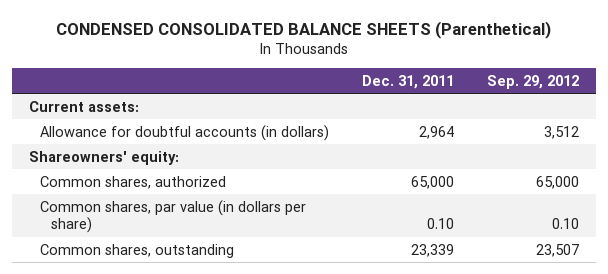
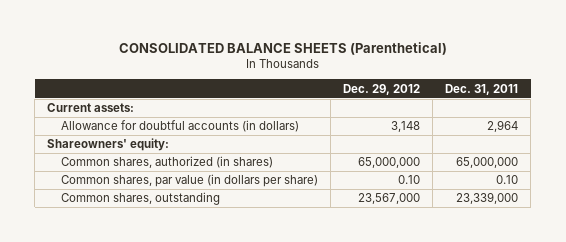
- CONDENSED CONSOLIDATED BALANCE SHEETS (Parenthetical)
+ CONSOLIDATED BALANCE SHEETS (Parenthetical)
- | Dec. 31, 2011 | Sep. 29, 2012
+ | Dec. 29, 2012 | Dec. 31, 2011
- Common shares, authorized | 65,000 | 65,000
+ Common shares, authorized (in shares) | 65,000,000 | 65,000,000
- Common shares, outstanding | 23,339 | 23,507
+ Common shares, outstanding | 23,567,000 | 23,339,000

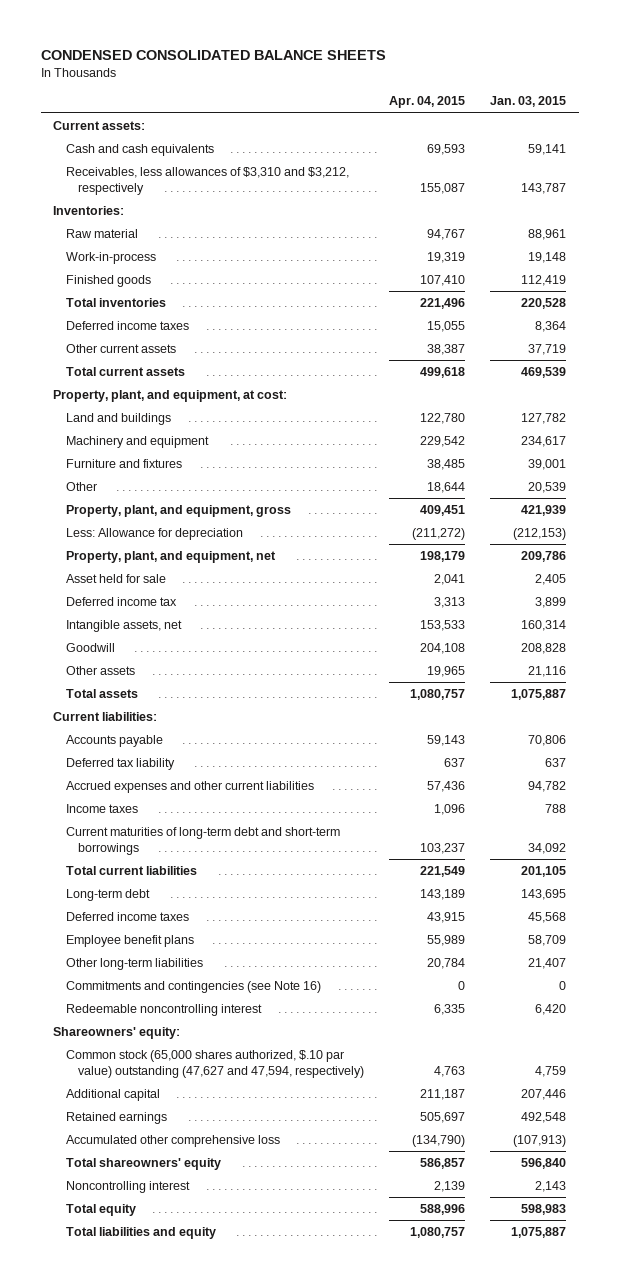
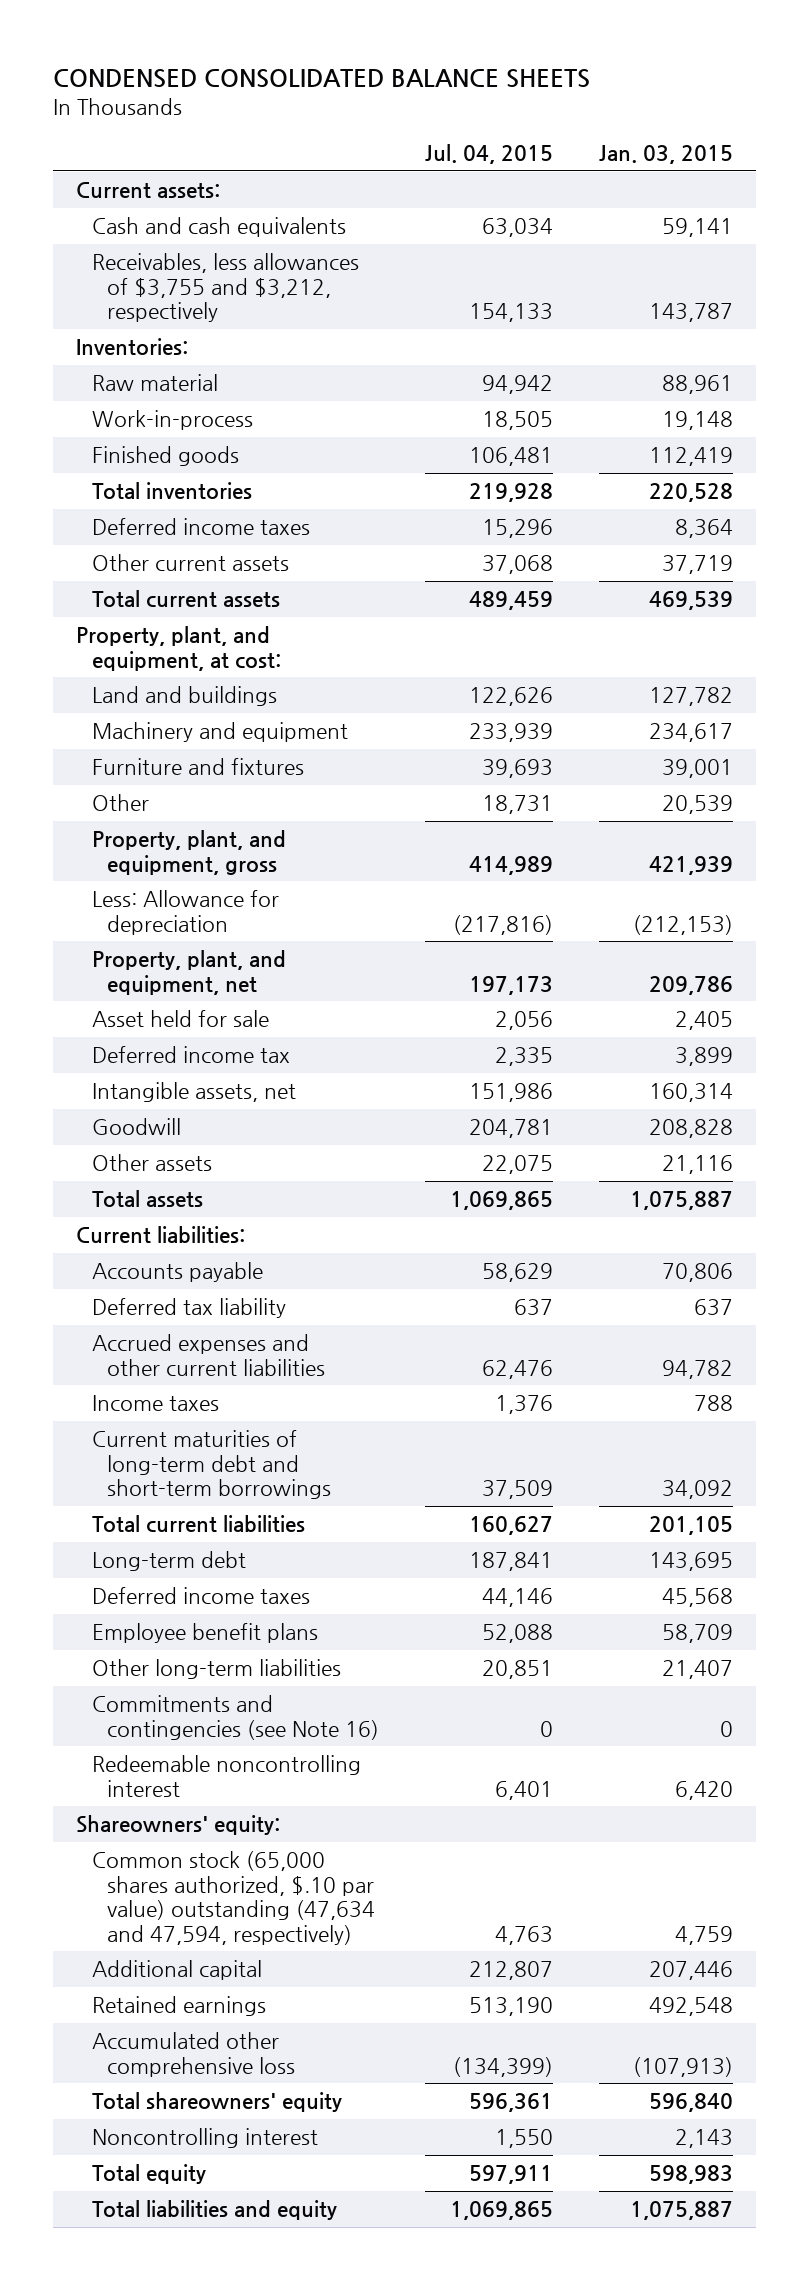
- | Apr. 04, 2015 | Jan. 03, 2015
+ | Jul. 04, 2015 | Jan. 03, 2015
- Receivables, less allowances of $3,310 and $3,212, respectively | 155,087 | 143,787
+ Receivables, less allowances of $3,755 and $3,212, respectively | 154,133 | 143,787
- Common stock (65,000 shares authorized, $.10 par value) outstanding (47,627 and 47,594, respectively) | 4,763 | 4,759
+ Common stock (65,000 shares authorized, $.10 par value) outstanding (47,634 and 47,594, respectively) | 4,763 | 4,759

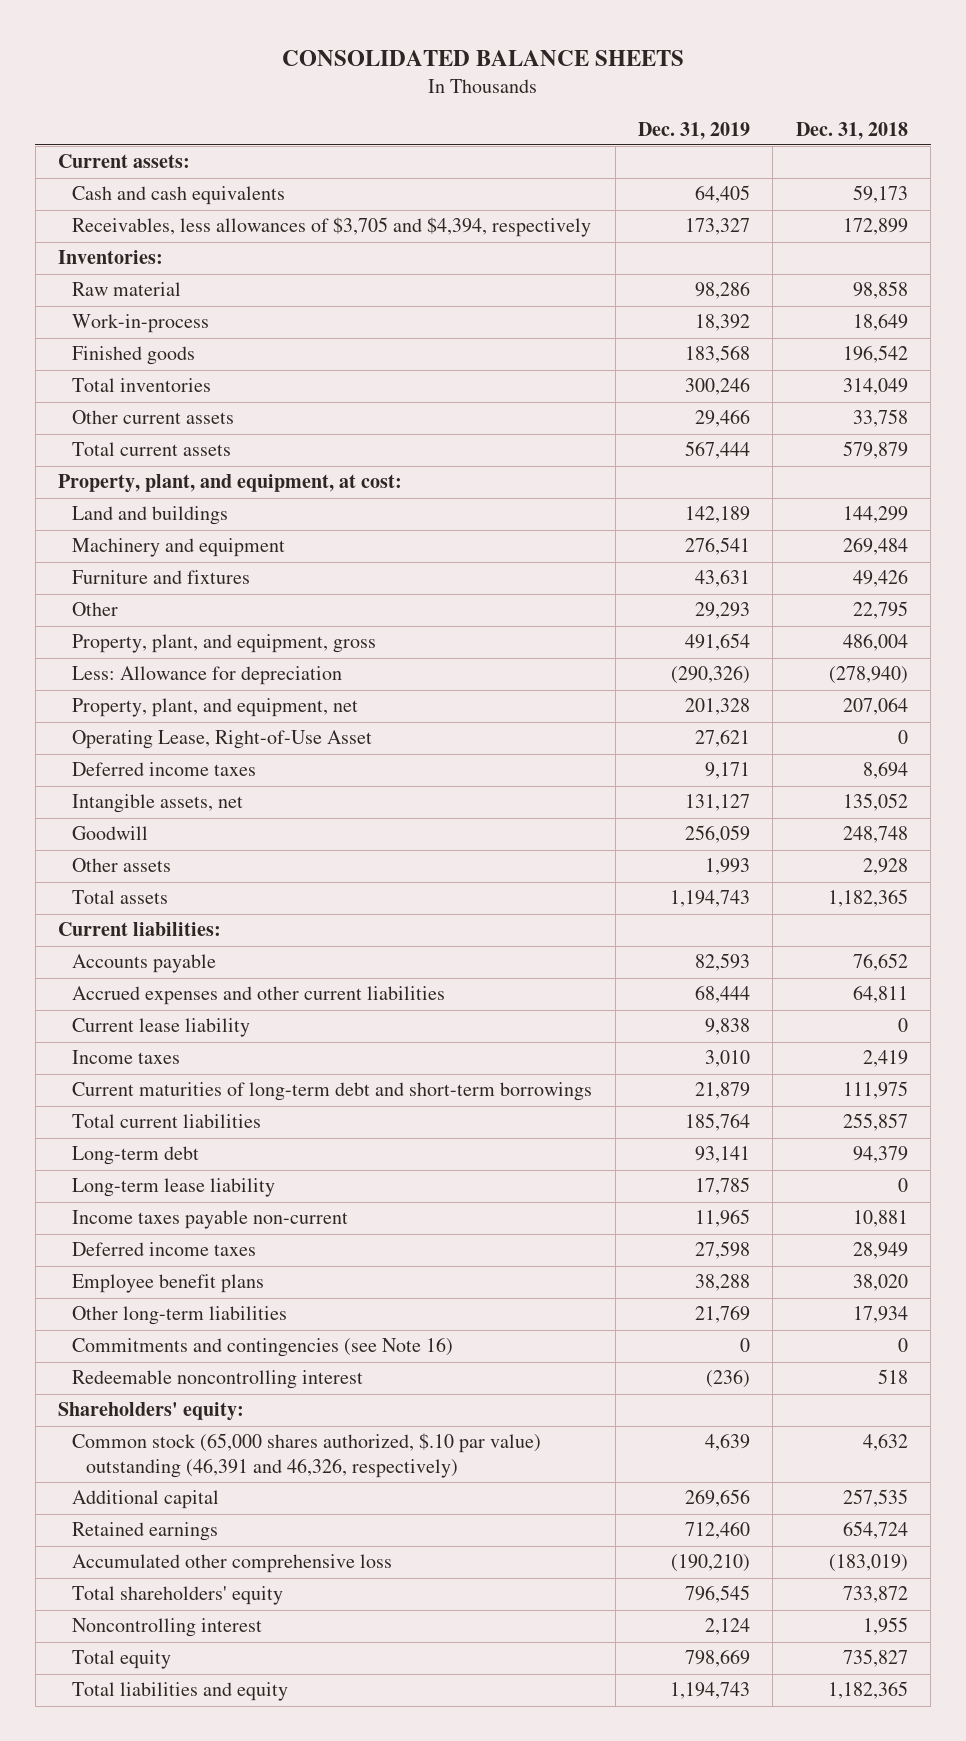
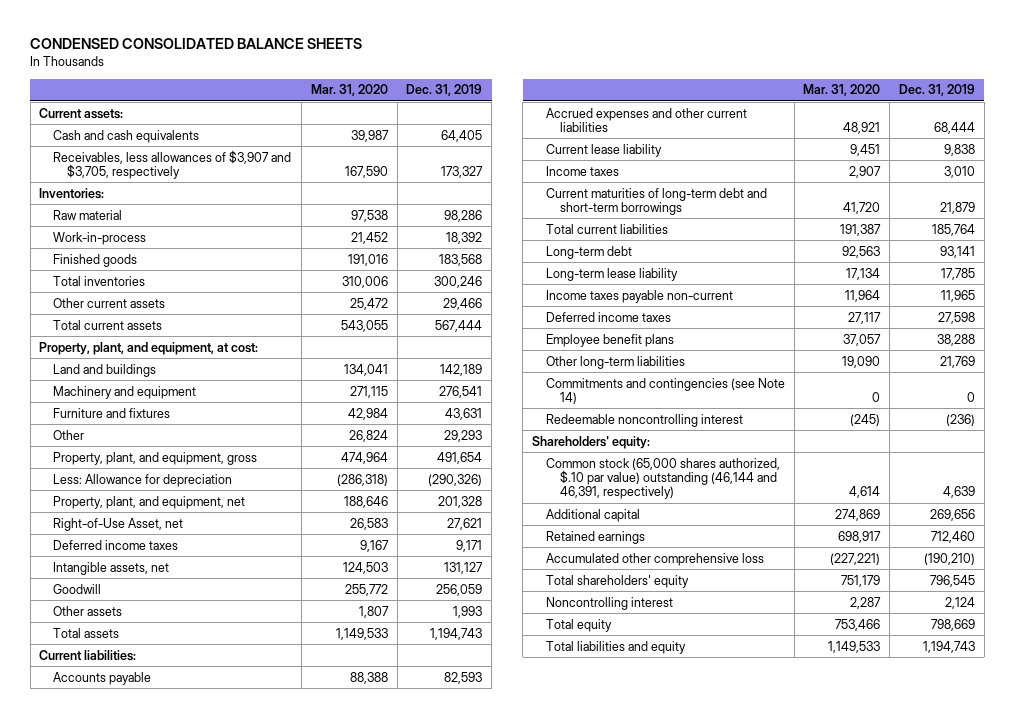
- CONSOLIDATED BALANCE SHEETS
+ CONDENSED CONSOLIDATED BALANCE SHEETS
- | Dec. 31, 2019 | Dec. 31, 2018
+ | Mar. 31, 2020 | Dec. 31, 2019
- Receivables, less allowances of $3,705 and $4,394, respectively | 173,327 | 172,899
+ Receivables, less allowances of $3,907 and $3,705, respectively | 167,590 | 173,327
- Operating Lease, Right-of-Use Asset | 27,621 | 0
+ Right-of-Use Asset, net | 26,583 | 27,621
- Commitments and contingencies (see Note 16) | 0 | 0
+ Commitments and contingencies (see Note 14) | 0 | 0
- Common stock (65,000 shares authorized, $.10 par value) outstanding (46,391 and 46,326, respectively) | 4,639 | 4,632
+ Common stock (65,000 shares authorized, $.10 par value) outstanding (46,144 and 46,391, respectively) | 4,614 | 4,639

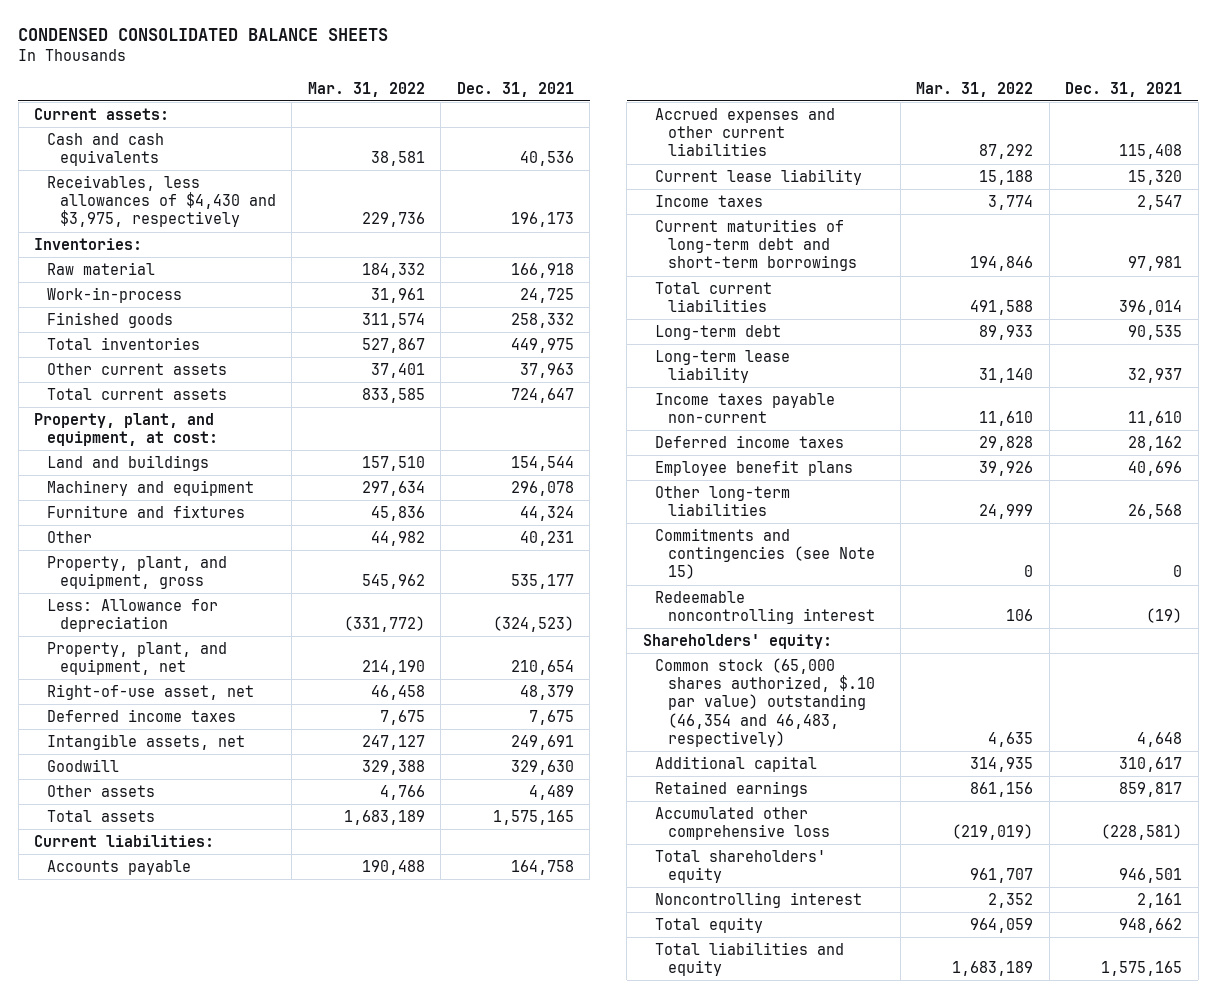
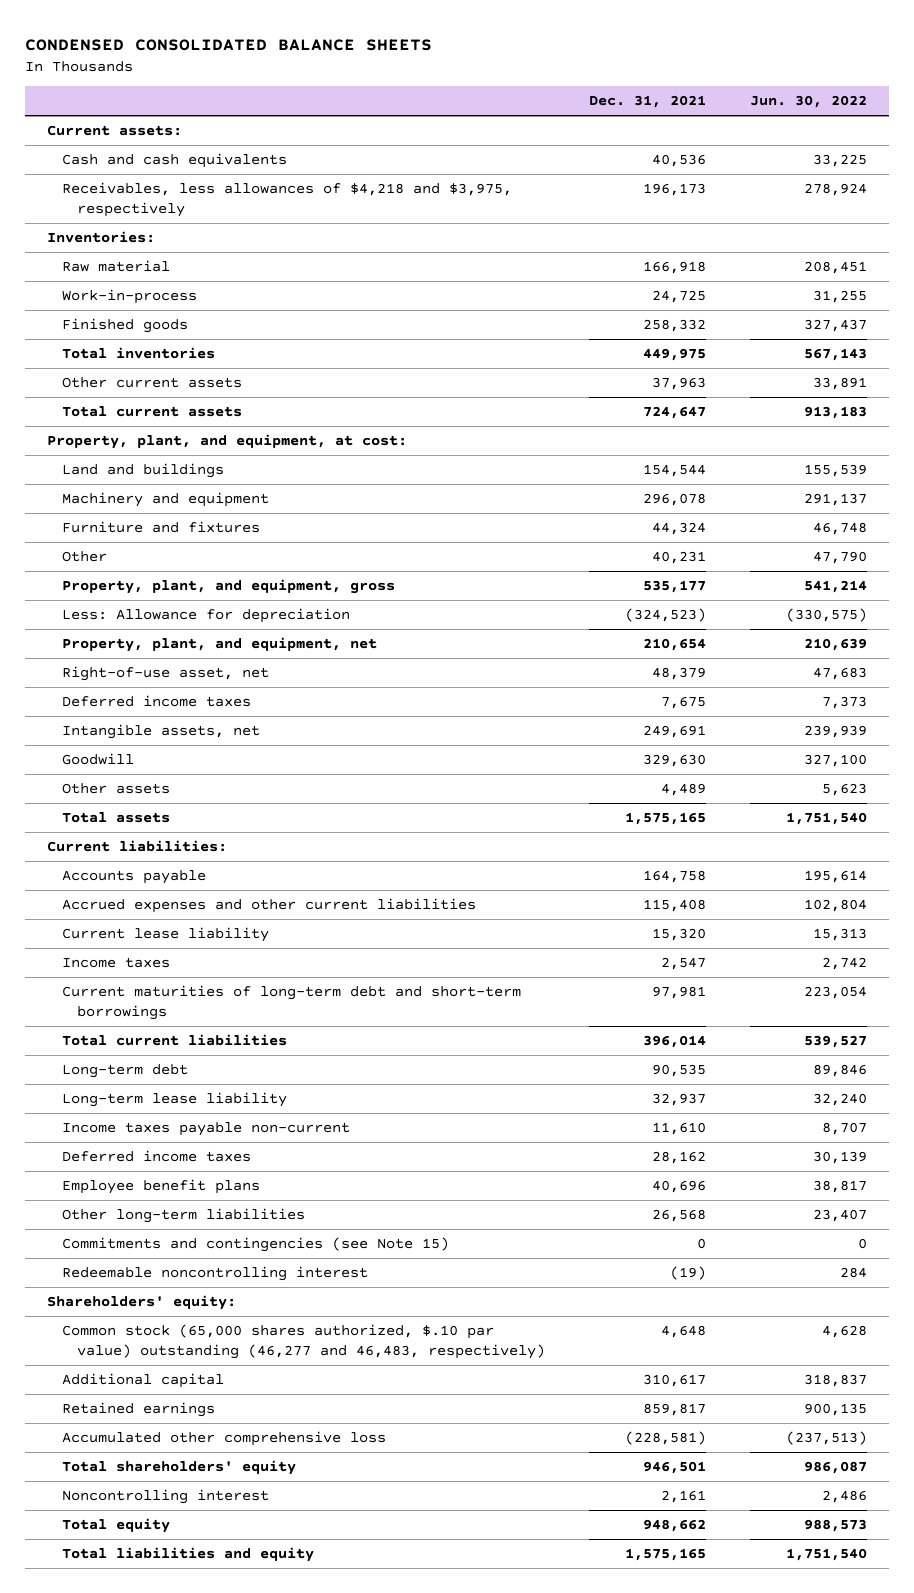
- | Mar. 31, 2022 | Dec. 31, 2021
+ | Dec. 31, 2021 | Jun. 30, 2022
- Receivables, less allowances of $4,430 and $3,975, respectively | 229,736 | 196,173
+ Receivables, less allowances of $4,218 and $3,975, respectively | 196,173 | 278,924
- Common stock (65,000 shares authorized, $.10 par value) outstanding (46,354 and 46,483, respectively) | 4,635 | 4,648
+ Common stock (65,000 shares authorized, $.10 par value) outstanding (46,277 and 46,483, respectively) | 4,648 | 4,628

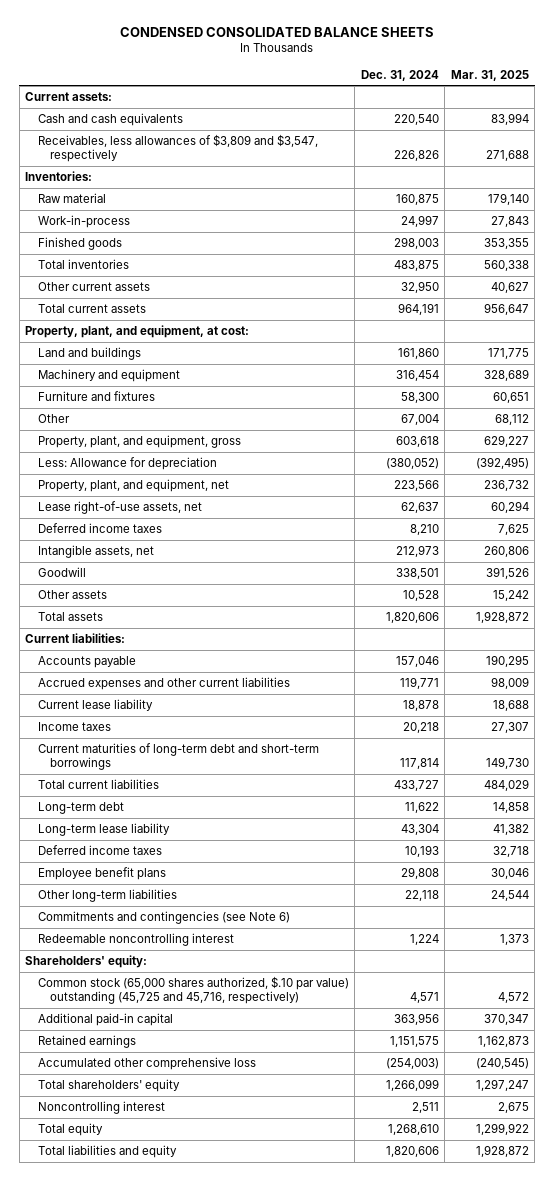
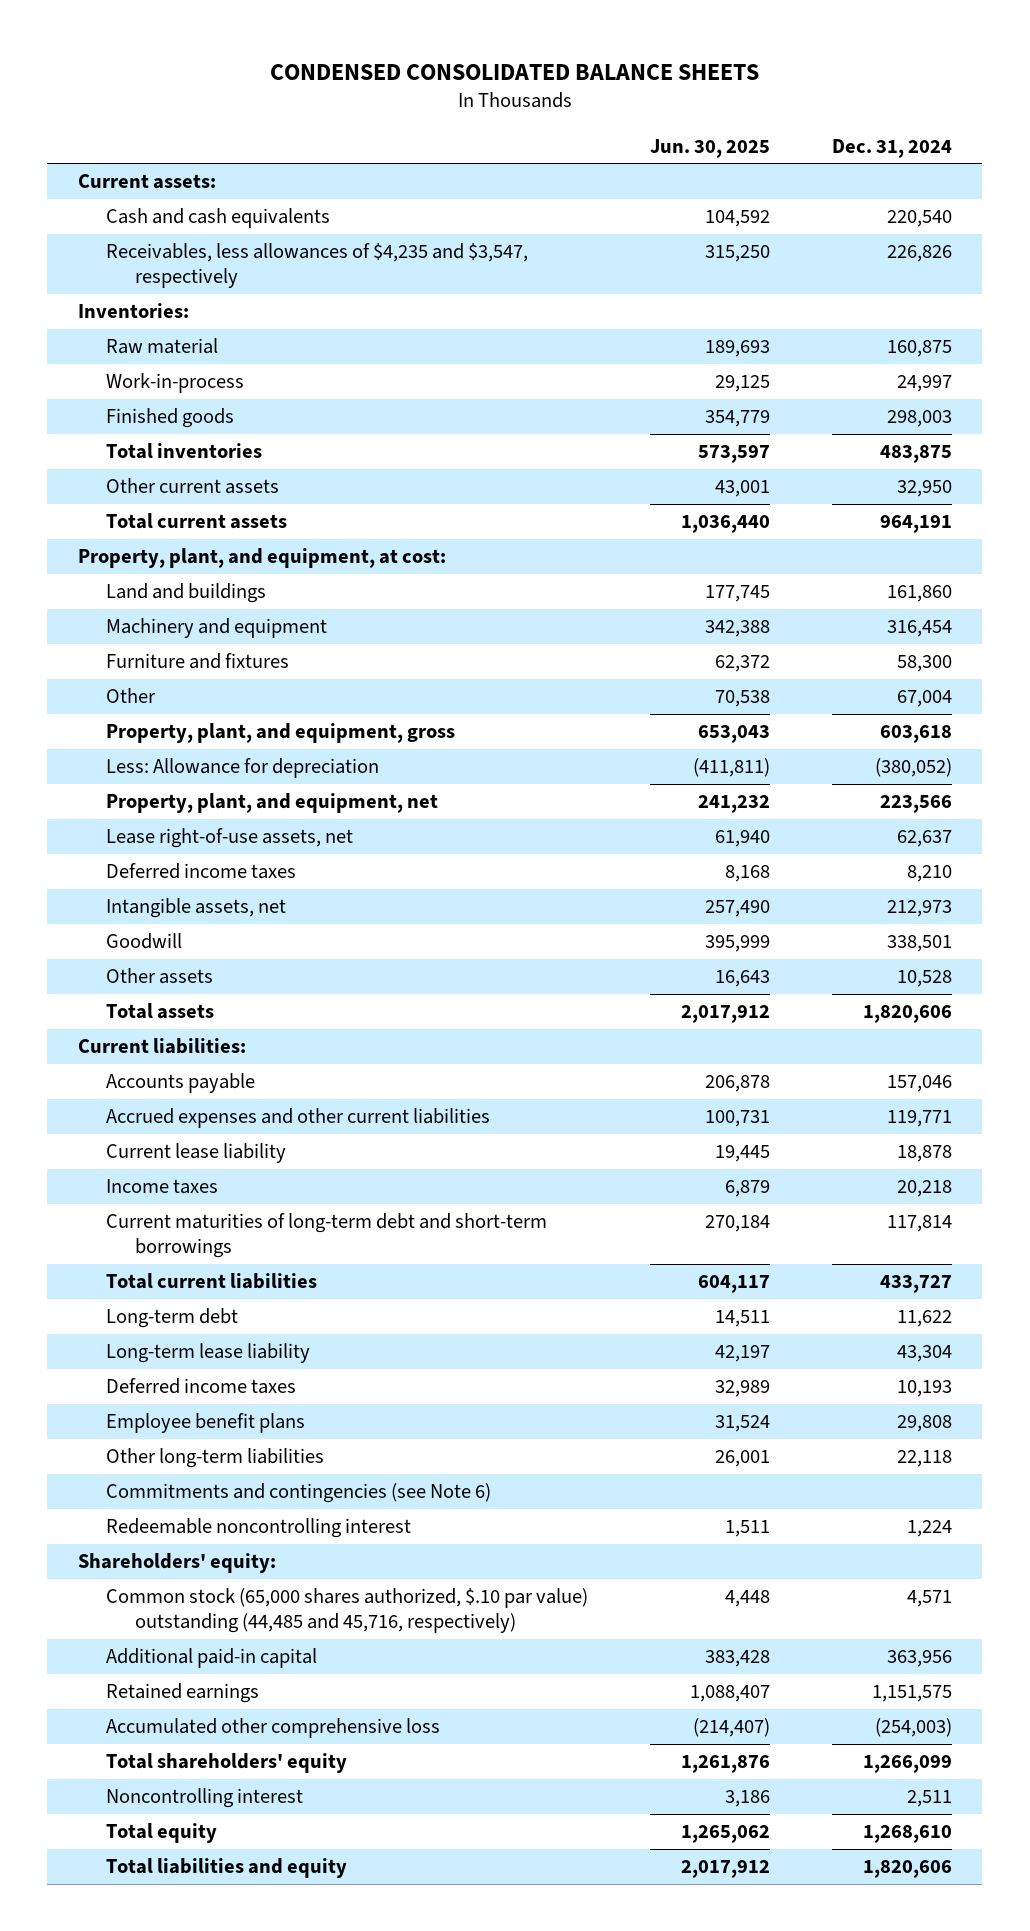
- | Dec. 31, 2024 | Mar. 31, 2025
+ | Jun. 30, 2025 | Dec. 31, 2024
- Receivables, less allowances of $3,809 and $3,547, respectively | 226,826 | 271,688
+ Receivables, less allowances of $4,235 and $3,547, respectively | 315,250 | 226,826
- Common stock (65,000 shares authorized, $.10 par value) outstanding (45,725 and 45,716, respectively) | 4,571 | 4,572
+ Common stock (65,000 shares authorized, $.10 par value) outstanding (44,485 and 45,716, respectively) | 4,448 | 4,571

